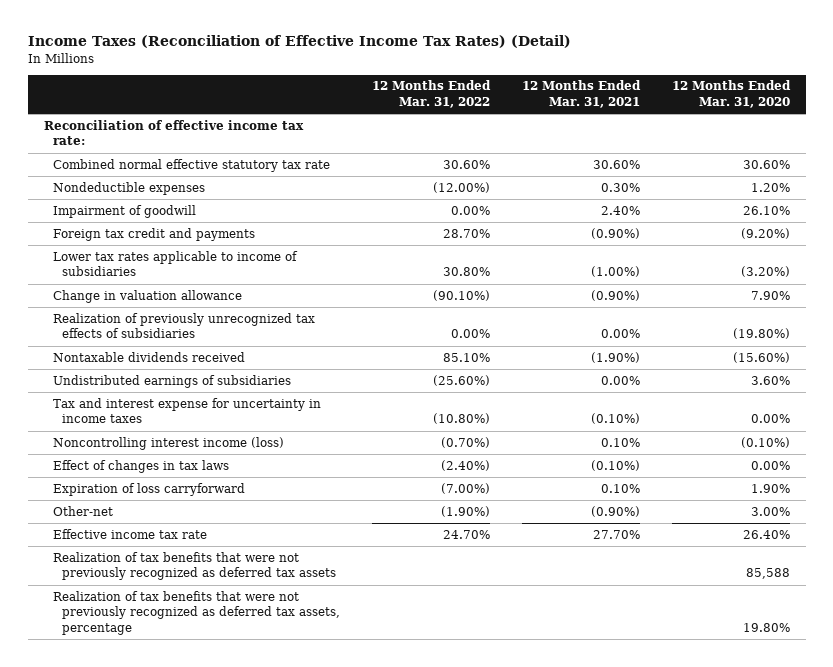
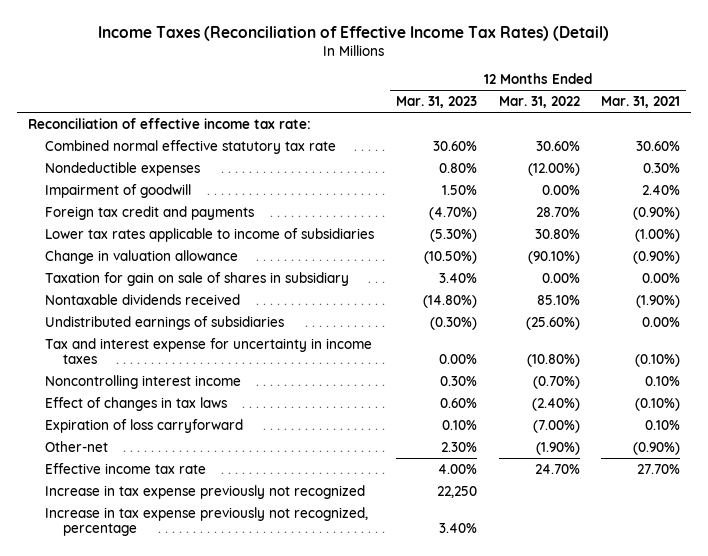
- | 12 Months Ended Mar. 31, 2022 | 12 Months Ended Mar. 31, 2021 | 12 Months Ended Mar. 31, 2020
+ | 12 Months Ended Mar. 31, 2023 | 12 Months Ended Mar. 31, 2022 | 12 Months Ended Mar. 31, 2021
- Realization of previously unrecognized tax effects of subsidiaries | 0.00% | 0.00% | (19.80%)
+ Taxation for gain on sale of shares in subsidiary | 3.40% | 0.00% | 0.00%
- Noncontrolling interest income (loss) | (0.70%) | 0.10% | (0.10%)
+ Noncontrolling interest income | 0.30% | (0.70%) | 0.10%
- Realization of tax benefits that were not previously recognized as deferred tax assets | | | 85,588
- Realization of tax benefits that were not previously recognized as deferred tax assets, percentage | | | 19.80%
+ Increase in tax expense previously not recognized | 22,250 | |
+ Increase in tax expense previously not recognized, percentage | 3.40% | |

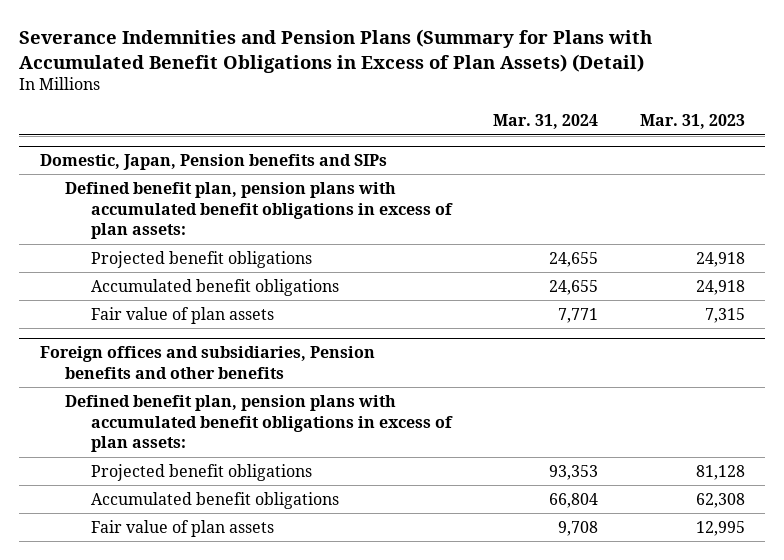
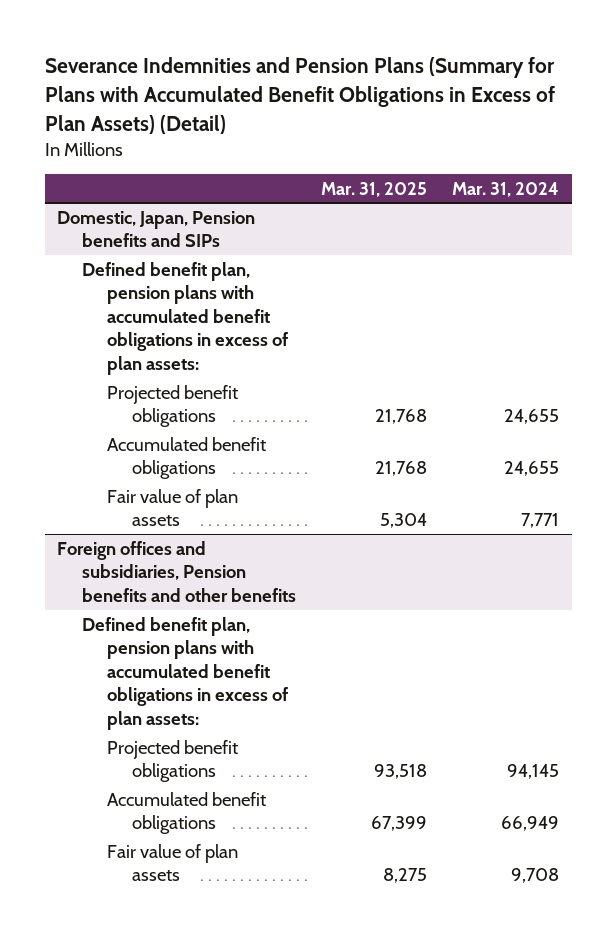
- | Mar. 31, 2024 | Mar. 31, 2023
+ | Mar. 31, 2025 | Mar. 31, 2024
@ Foreign offices and subsidiaries, Pension benefits and other benefits
- Projected benefit obligations | 93,353 | 81,128
- Accumulated benefit obligations | 66,804 | 62,308
+ Projected benefit obligations | 93,518 | 94,145
+ Accumulated benefit obligations | 67,399 | 66,949

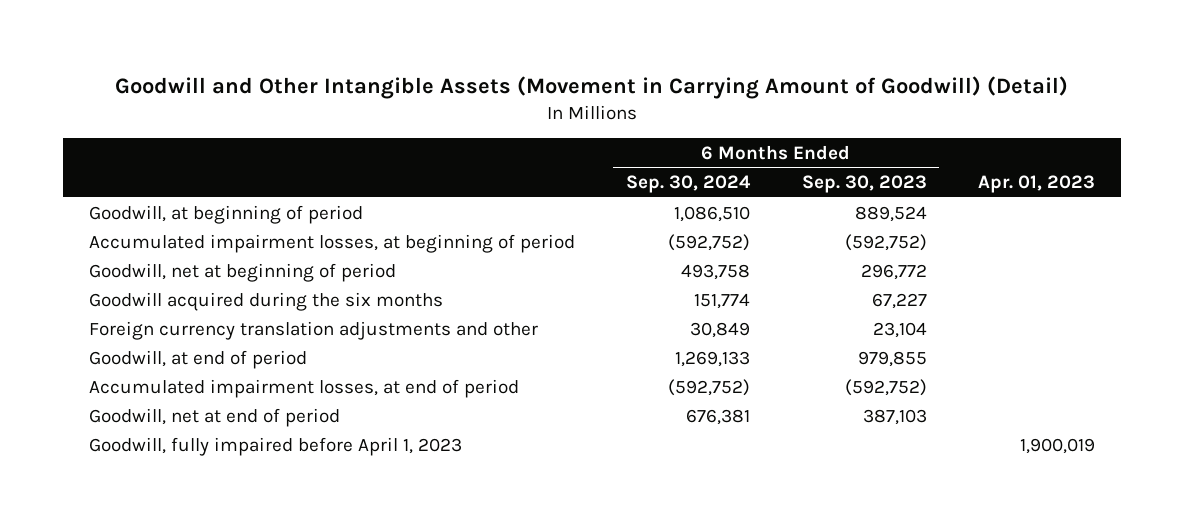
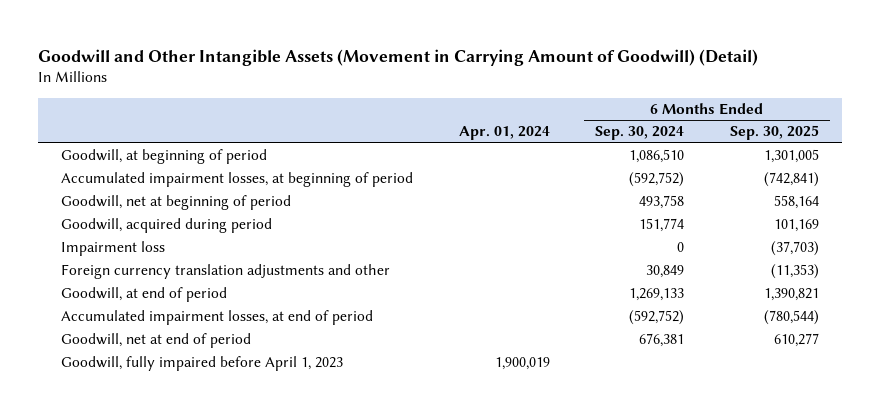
- | 6 Months Ended Sep. 30, 2024 | 6 Months Ended Sep. 30, 2023 | Apr. 01, 2023
+ | Apr. 01, 2024 | 6 Months Ended Sep. 30, 2024 | 6 Months Ended Sep. 30, 2025
- Goodwill acquired during the six months | 151,774 | 67,227 |
+ Goodwill, acquired during period | | 151,774 | 101,169
+ Impairment loss | | 0 | (37,703)

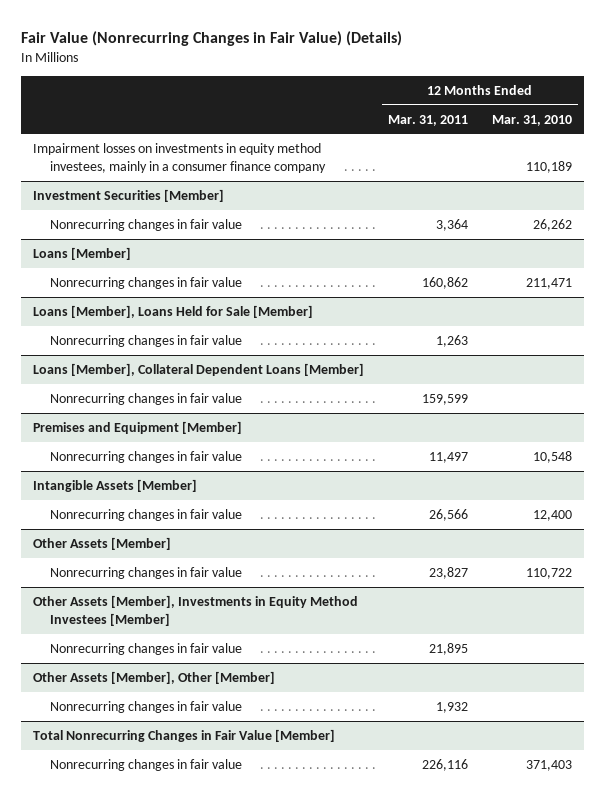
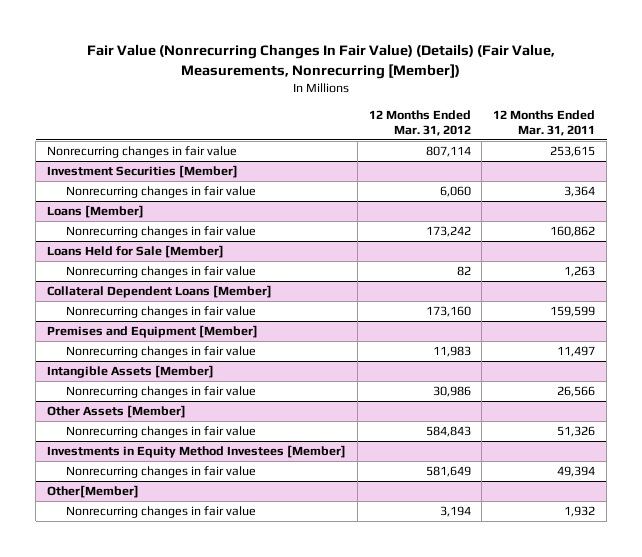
- Fair Value (Nonrecurring Changes in Fair Value) (Details)
+ Fair Value (Nonrecurring Changes In Fair Value) (Details) (Fair Value, Measurements, Nonrecurring [Member])
- | 12 Months Ended Mar. 31, 2011 | 12 Months Ended Mar. 31, 2010
+ | 12 Months Ended Mar. 31, 2012 | 12 Months Ended Mar. 31, 2011
- Impairment losses on investments in equity method investees, mainly in a consumer finance company | | 110,189
+ Nonrecurring changes in fair value | 807,114 | 253,615
- Loans [Member], Loans Held for Sale [Member]
+ Loans Held for Sale [Member]
- Loans [Member], Collateral Dependent Loans [Member]
+ Collateral Dependent Loans [Member]
@ Other Assets [Member]
- Nonrecurring changes in fair value | 23,827 | 110,722
- Other Assets [Member], Investments in Equity Method Investees [Member]
- Nonrecurring changes in fair value | 21,895 |
- Other Assets [Member], Other [Member]
@ Other Assets [Member]
+ Nonrecurring changes in fair value | 584,843 | 51,326
+ Investments in Equity Method Investees [Member]
+ Nonrecurring changes in fair value | 581,649 | 49,394
+ Other[Member]
- Total Nonrecurring Changes in Fair Value [Member]
- Nonrecurring changes in fair value | 226,116 | 371,403

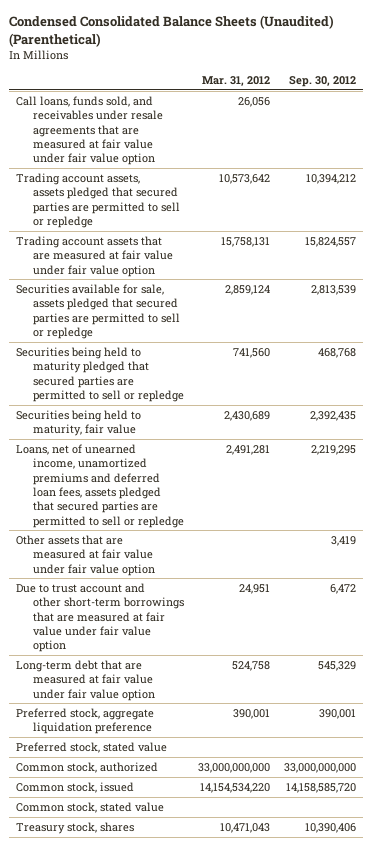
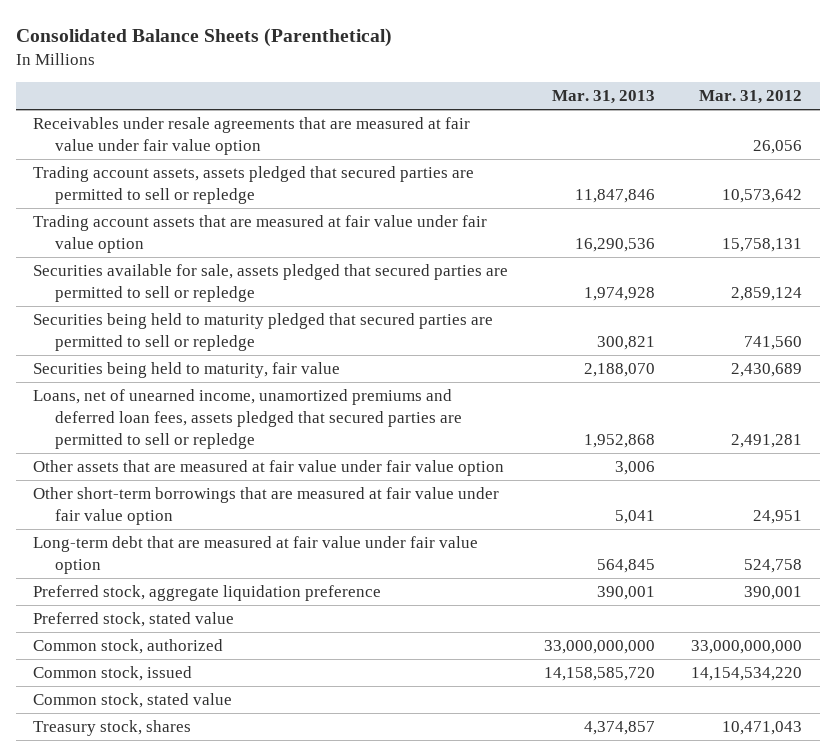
- Condensed Consolidated Balance Sheets (Unaudited) (Parenthetical)
+ Consolidated Balance Sheets (Parenthetical)
- | Mar. 31, 2012 | Sep. 30, 2012
+ | Mar. 31, 2013 | Mar. 31, 2012
- Call loans, funds sold, and receivables under resale agreements that are measured at fair value under fair value option | 26,056 |
+ Receivables under resale agreements that are measured at fair value under fair value option | | 26,056
- Due to trust account and other short-term borrowings that are measured at fair value under fair value option | 24,951 | 6,472
+ Other short-term borrowings that are measured at fair value under fair value option | 5,041 | 24,951

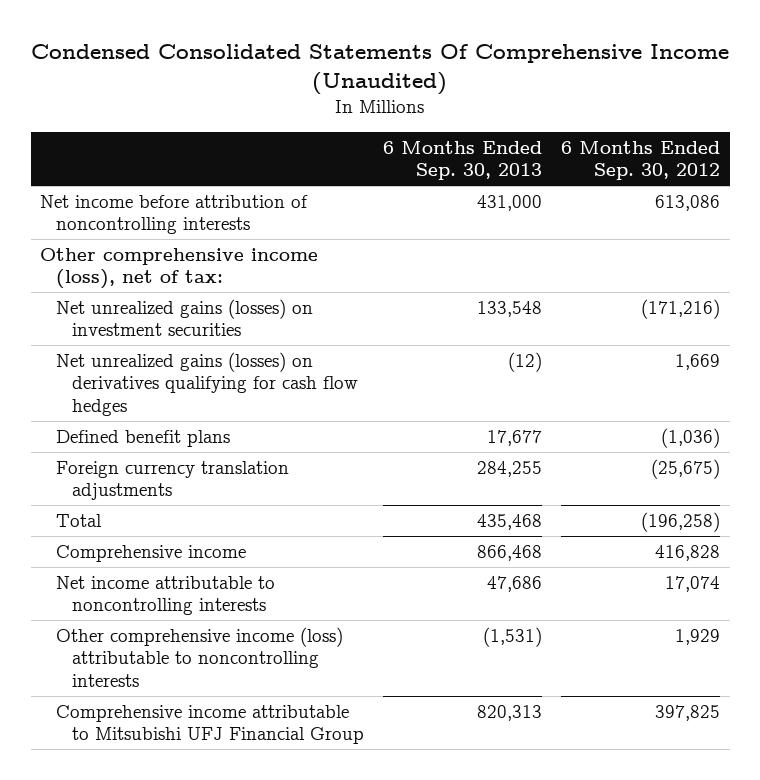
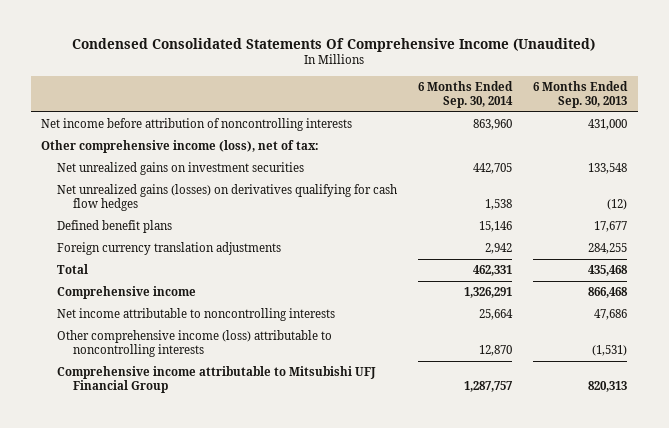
- | 6 Months Ended Sep. 30, 2013 | 6 Months Ended Sep. 30, 2012
+ | 6 Months Ended Sep. 30, 2014 | 6 Months Ended Sep. 30, 2013
- Net unrealized gains (losses) on investment securities | 133,548 | (171,216)
+ Net unrealized gains on investment securities | 442,705 | 133,548

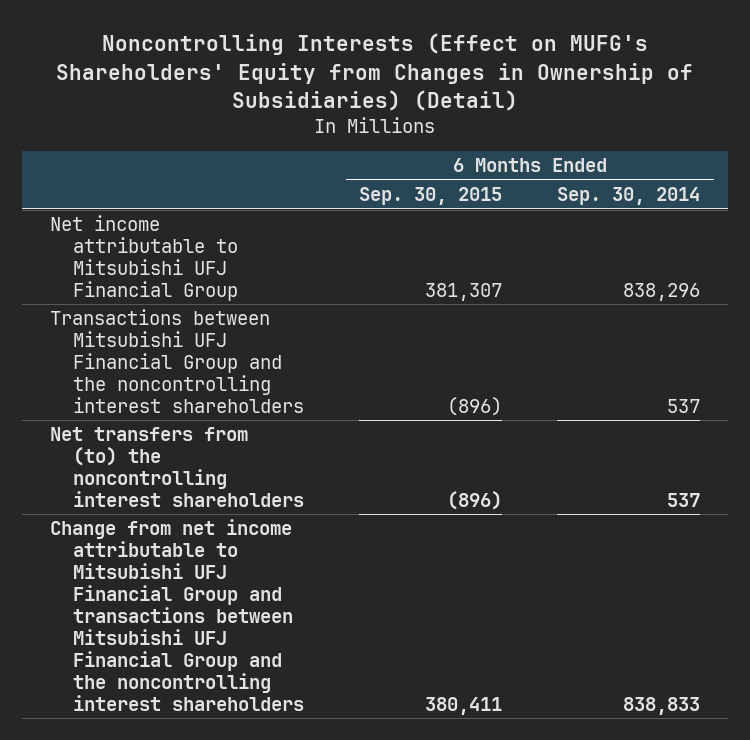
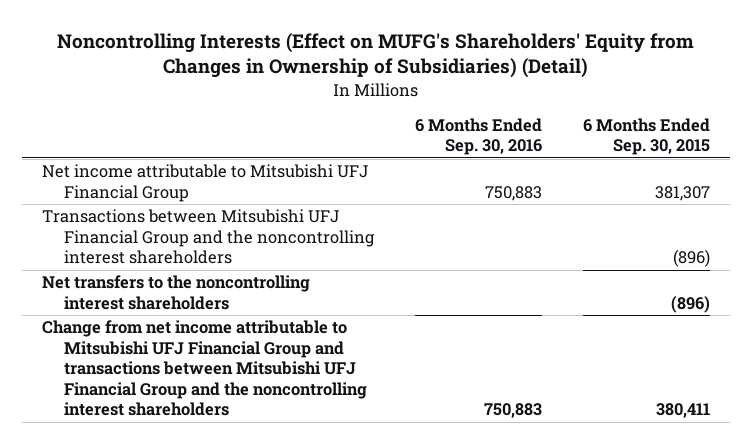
- | 6 Months Ended Sep. 30, 2015 | 6 Months Ended Sep. 30, 2014
+ | 6 Months Ended Sep. 30, 2016 | 6 Months Ended Sep. 30, 2015
- Net transfers from (to) the noncontrolling interest shareholders | (896) | 537
+ Net transfers to the noncontrolling interest shareholders | | (896)

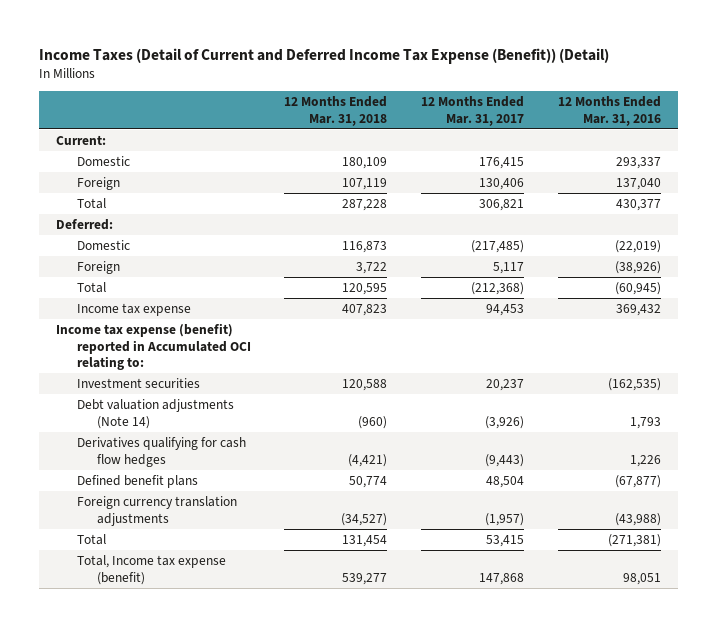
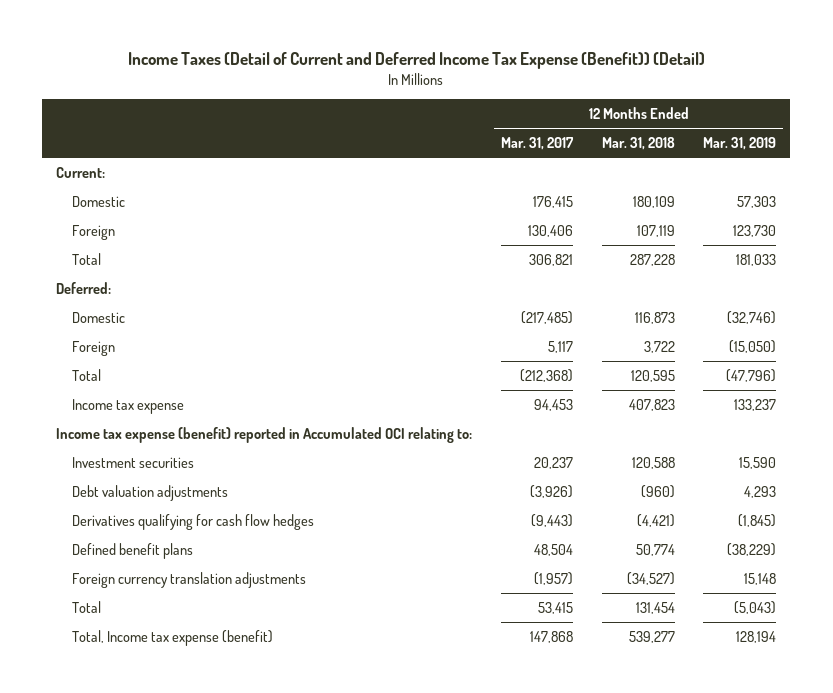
- | 12 Months Ended Mar. 31, 2018 | 12 Months Ended Mar. 31, 2017 | 12 Months Ended Mar. 31, 2016
+ | 12 Months Ended Mar. 31, 2017 | 12 Months Ended Mar. 31, 2018 | 12 Months Ended Mar. 31, 2019
- Debt valuation adjustments (Note 14) | (960) | (3,926) | 1,793
+ Debt valuation adjustments | (3,926) | (960) | 4,293

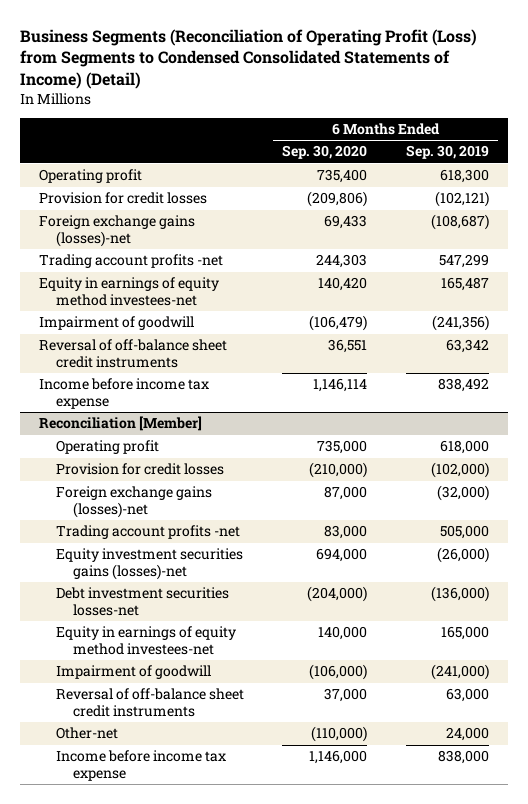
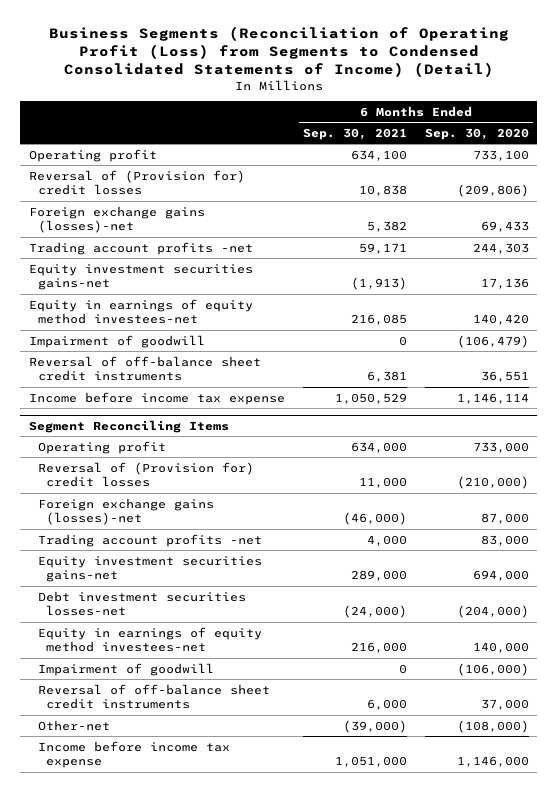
- | 6 Months Ended Sep. 30, 2020 | 6 Months Ended Sep. 30, 2019
+ | 6 Months Ended Sep. 30, 2021 | 6 Months Ended Sep. 30, 2020
- Operating profit | 735,400 | 618,300
- Provision for credit losses | (209,806) | (102,121)
+ Operating profit | 634,100 | 733,100
+ Reversal of (Provision for) credit losses | 10,838 | (209,806)
+ Equity investment securities gains-net | (1,913) | 17,136
- Reconciliation [Member]
- Operating profit | 735,000 | 618,000
- Provision for credit losses | (210,000) | (102,000)
+ Segment Reconciling Items
+ Operating profit | 634,000 | 733,000
+ Reversal of (Provision for) credit losses | 11,000 | (210,000)
- Equity investment securities gains (losses)-net | 694,000 | (26,000)
+ Equity investment securities gains-net | 289,000 | 694,000
- Other-net | (110,000) | 24,000
+ Other-net | (39,000) | (108,000)

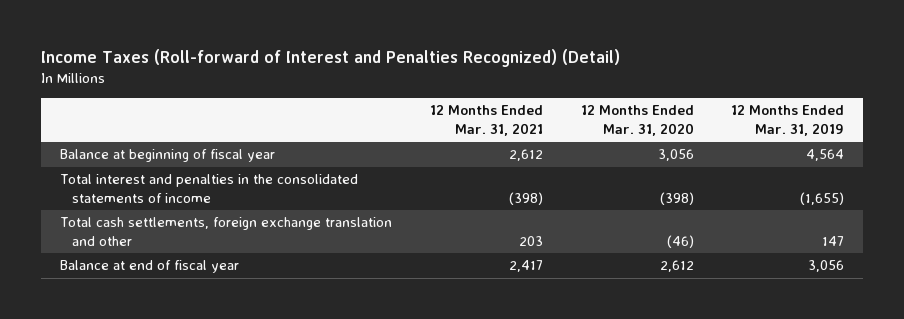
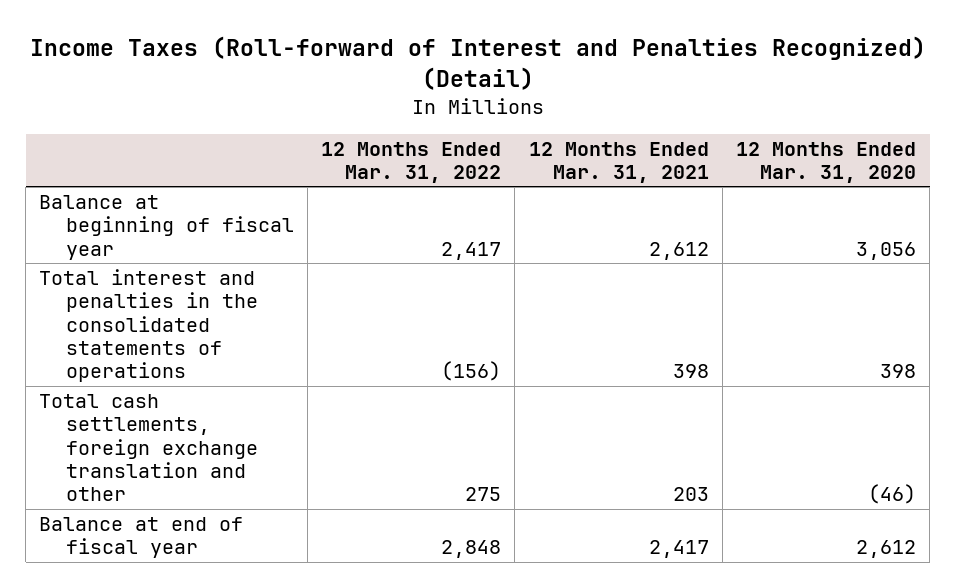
- | 12 Months Ended Mar. 31, 2021 | 12 Months Ended Mar. 31, 2020 | 12 Months Ended Mar. 31, 2019
+ | 12 Months Ended Mar. 31, 2022 | 12 Months Ended Mar. 31, 2021 | 12 Months Ended Mar. 31, 2020
- Total interest and penalties in the consolidated statements of income | (398) | (398) | (1,655)
+ Total interest and penalties in the consolidated statements of operations | (156) | 398 | 398

